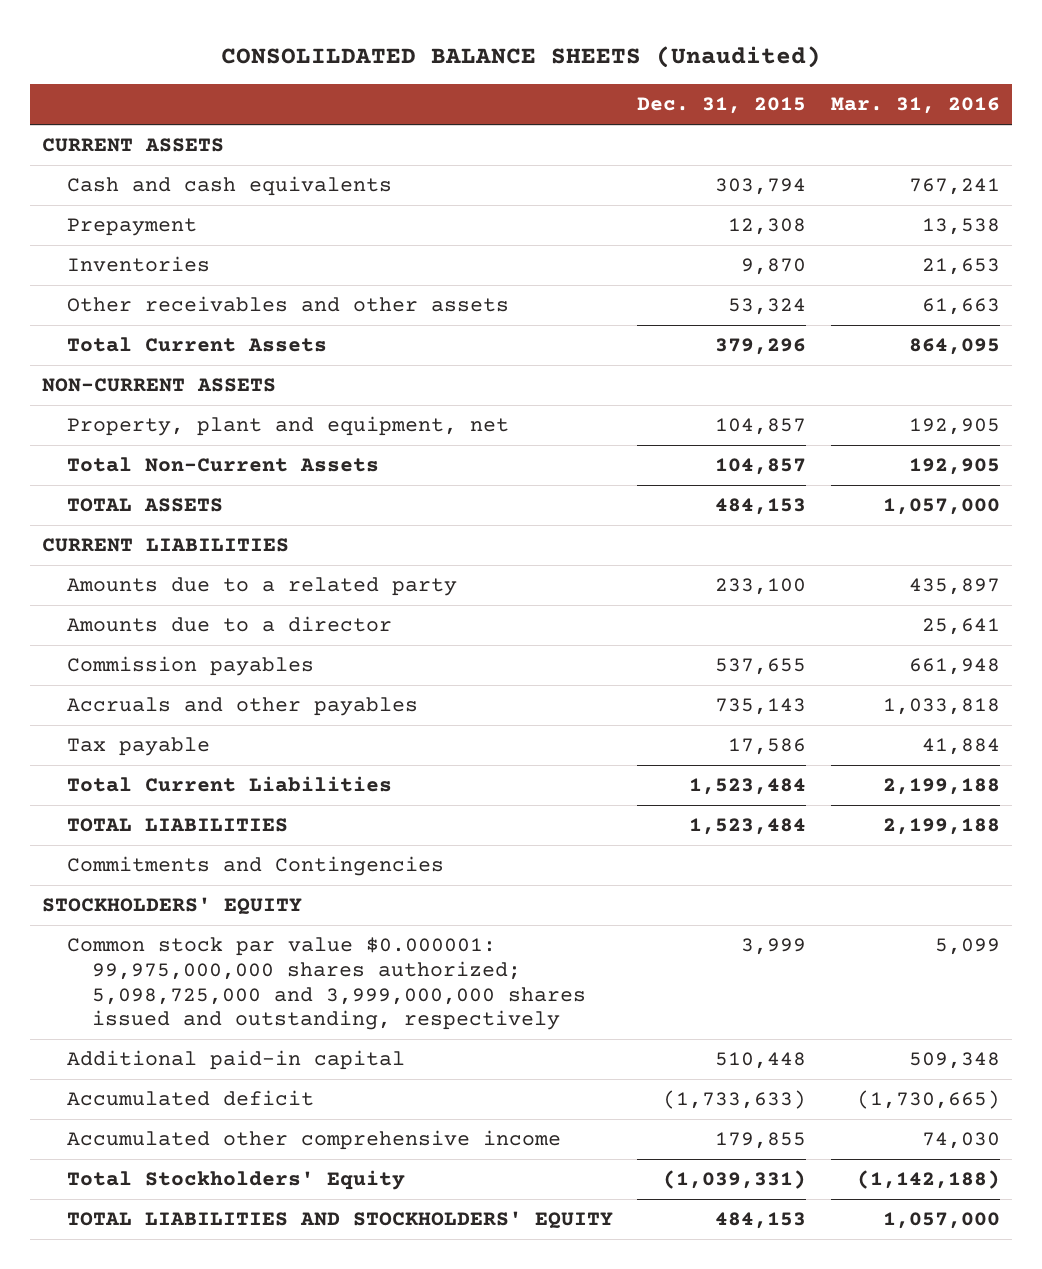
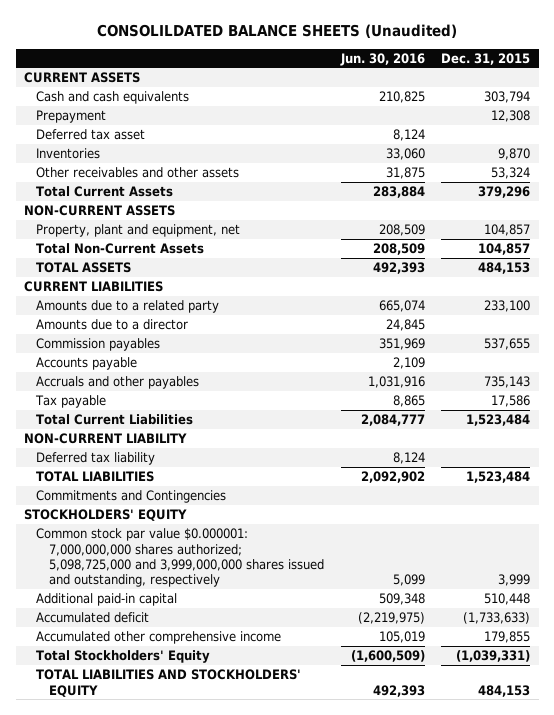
- | Dec. 31, 2015 | Mar. 31, 2016
+ | Jun. 30, 2016 | Dec. 31, 2015
+ Deferred tax asset | 8,124 |
+ Accounts payable | 2,109 |
+ NON-CURRENT LIABILITY
+ Deferred tax liability | 8,124 |
- Common stock par value $0.000001: 99,975,000,000 shares authorized; 5,098,725,000 and 3,999,000,000 shares issued and outstanding, respectively | 3,999 | 5,099
+ Common stock par value $0.000001: 7,000,000,000 shares authorized; 5,098,725,000 and 3,999,000,000 shares issued and outstanding, respectively | 5,099 | 3,999

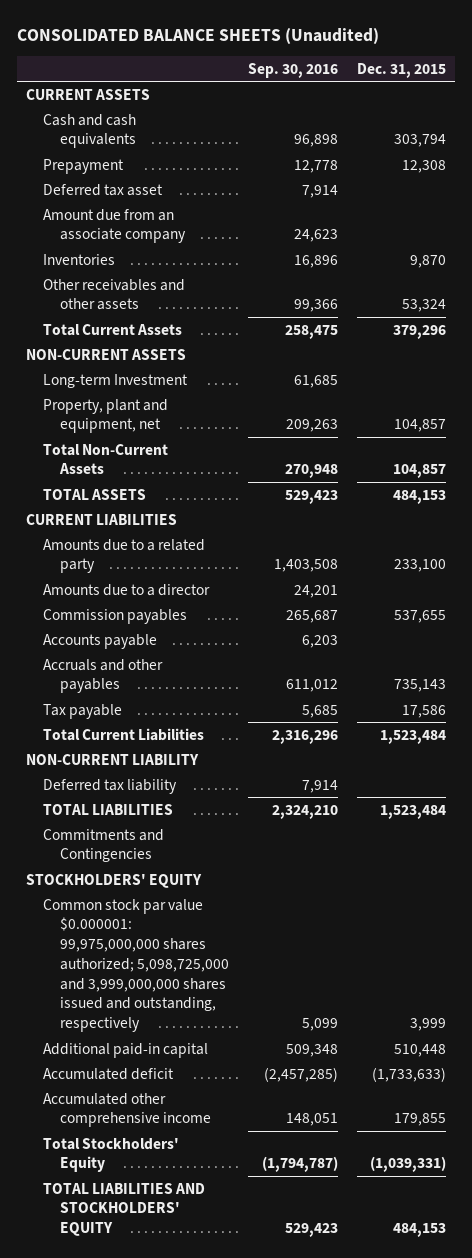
- CONSOLILDATED BALANCE SHEETS (Unaudited)
+ CONSOLIDATED BALANCE SHEETS (Unaudited)
- | Jun. 30, 2016 | Dec. 31, 2015
+ | Sep. 30, 2016 | Dec. 31, 2015
+ Amount due from an associate company | 24,623 |
+ Long-term Investment | 61,685 |
- Common stock par value $0.000001: 7,000,000,000 shares authorized; 5,098,725,000 and 3,999,000,000 shares issued and outstanding, respectively | 5,099 | 3,999
+ Common stock par value $0.000001: 99,975,000,000 shares authorized; 5,098,725,000 and 3,999,000,000 shares issued and outstanding, respectively | 5,099 | 3,999

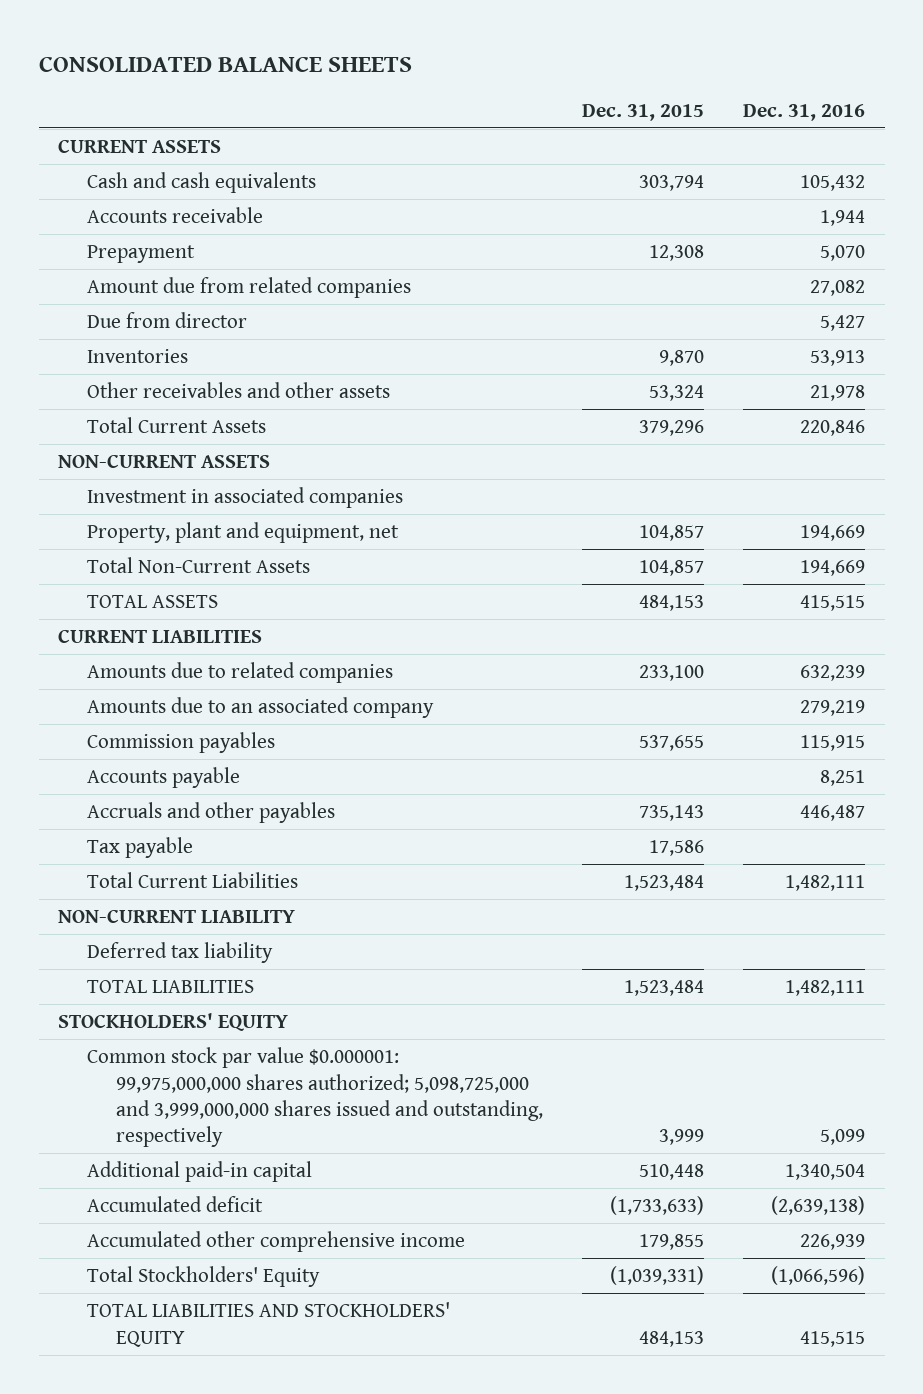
- CONSOLIDATED BALANCE SHEETS (Unaudited)
+ CONSOLIDATED BALANCE SHEETS
- | Sep. 30, 2016 | Dec. 31, 2015
+ | Dec. 31, 2015 | Dec. 31, 2016
+ Accounts receivable | | 1,944
- Deferred tax asset | 7,914 |
- Amount due from an associate company | 24,623 |
+ Amount due from related companies | | 27,082
+ Due from director | | 5,427
- Long-term Investment | 61,685 |
+ Investment in associated companies
- Amounts due to a related party | 1,403,508 | 233,100
- Amounts due to a director | 24,201 |
+ Amounts due to related companies | 233,100 | 632,239
+ Amounts due to an associated company | | 279,219
- Commitments and Contingencies

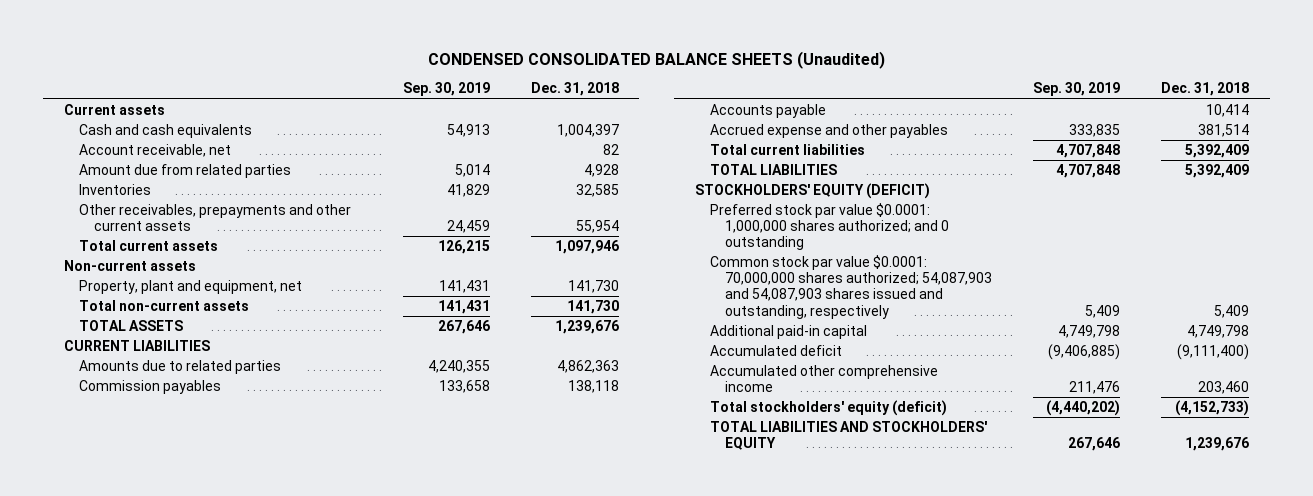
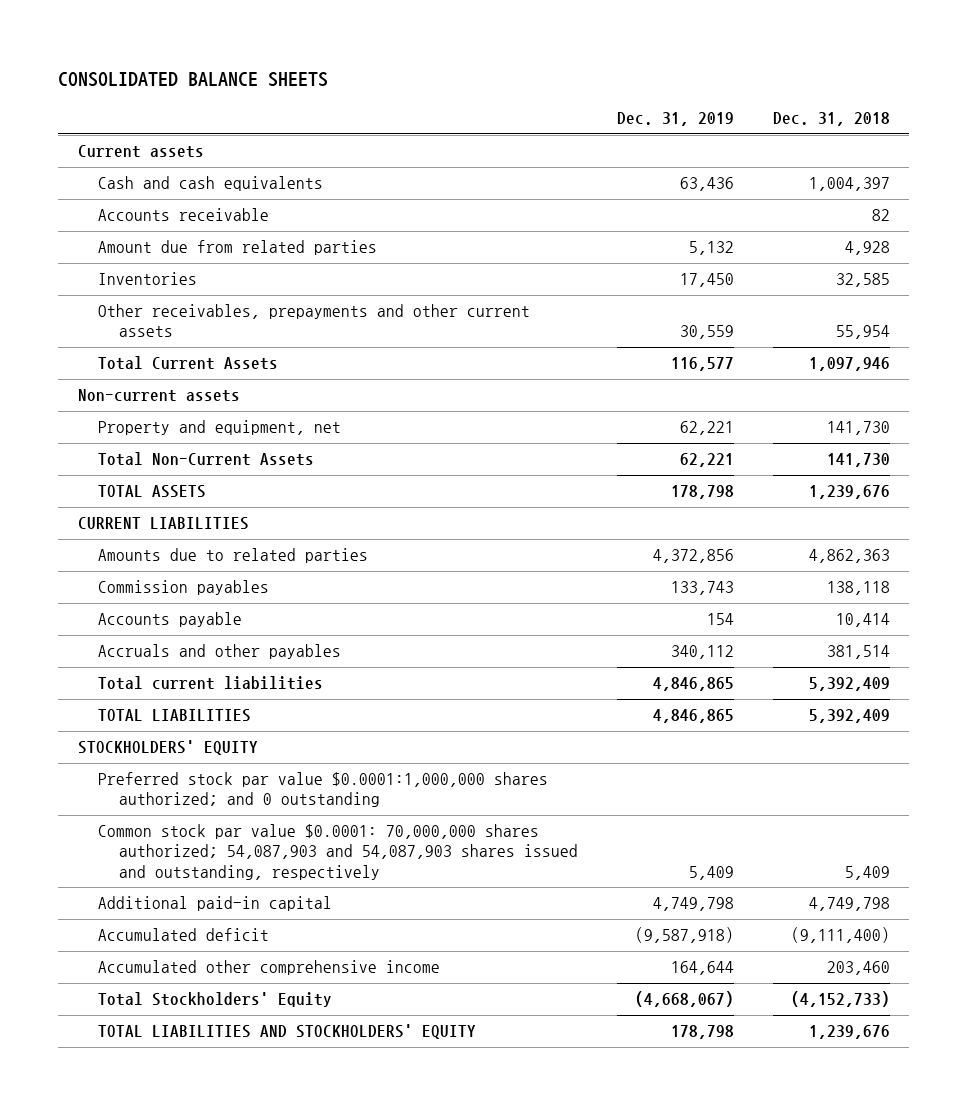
- CONDENSED CONSOLIDATED BALANCE SHEETS (Unaudited)
+ CONSOLIDATED BALANCE SHEETS
- | Sep. 30, 2019 | Dec. 31, 2018
+ | Dec. 31, 2019 | Dec. 31, 2018
- Account receivable, net | | 82
+ Accounts receivable | | 82
- Total current assets | 126,215 | 1,097,946
+ Total Current Assets | 116,577 | 1,097,946
- Property, plant and equipment, net | 141,431 | 141,730
- Total non-current assets | 141,431 | 141,730
+ Property and equipment, net | 62,221 | 141,730
+ Total Non-Current Assets | 62,221 | 141,730
- Accrued expense and other payables | 333,835 | 381,514
+ Accruals and other payables | 340,112 | 381,514
- STOCKHOLDERS' EQUITY (DEFICIT)
- Preferred stock par value $0.0001: 1,000,000 shares authorized; and 0 outstanding
+ STOCKHOLDERS' EQUITY
+ Preferred stock par value $0.0001:1,000,000 shares authorized; and 0 outstanding
- Total stockholders' equity (deficit) | (4,440,202) | (4,152,733)
+ Total Stockholders' Equity | (4,668,067) | (4,152,733)

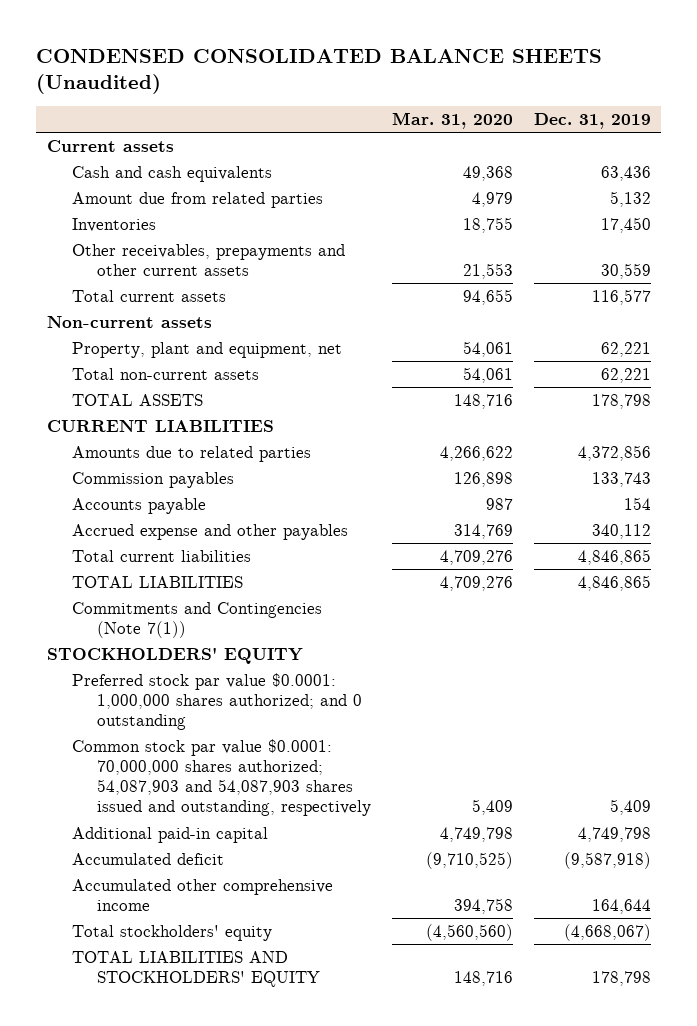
- CONSOLIDATED BALANCE SHEETS
+ CONDENSED CONSOLIDATED BALANCE SHEETS (Unaudited)
- | Dec. 31, 2019 | Dec. 31, 2018
+ | Mar. 31, 2020 | Dec. 31, 2019
- Accounts receivable | | 82
- Total Current Assets | 116,577 | 1,097,946
+ Total current assets | 94,655 | 116,577
- Property and equipment, net | 62,221 | 141,730
- Total Non-Current Assets | 62,221 | 141,730
+ Property, plant and equipment, net | 54,061 | 62,221
+ Total non-current assets | 54,061 | 62,221
- Accruals and other payables | 340,112 | 381,514
+ Accrued expense and other payables | 314,769 | 340,112
+ Commitments and Contingencies (Note 7(1))
- Preferred stock par value $0.0001:1,000,000 shares authorized; and 0 outstanding
+ Preferred stock par value $0.0001: 1,000,000 shares authorized; and 0 outstanding
- Total Stockholders' Equity | (4,668,067) | (4,152,733)
+ Total stockholders' equity | (4,560,560) | (4,668,067)

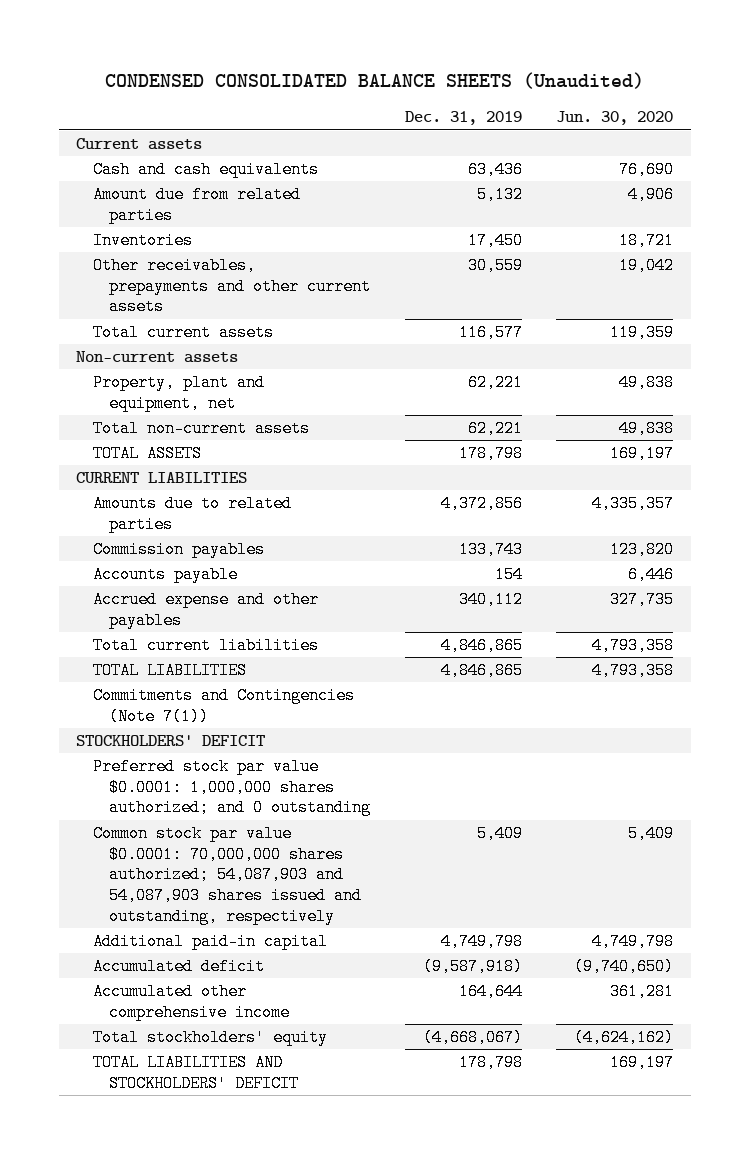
- | Mar. 31, 2020 | Dec. 31, 2019
+ | Dec. 31, 2019 | Jun. 30, 2020
- STOCKHOLDERS' EQUITY
+ STOCKHOLDERS' DEFICIT
- TOTAL LIABILITIES AND STOCKHOLDERS' EQUITY | 148,716 | 178,798
+ TOTAL LIABILITIES AND STOCKHOLDERS' DEFICIT | 178,798 | 169,197

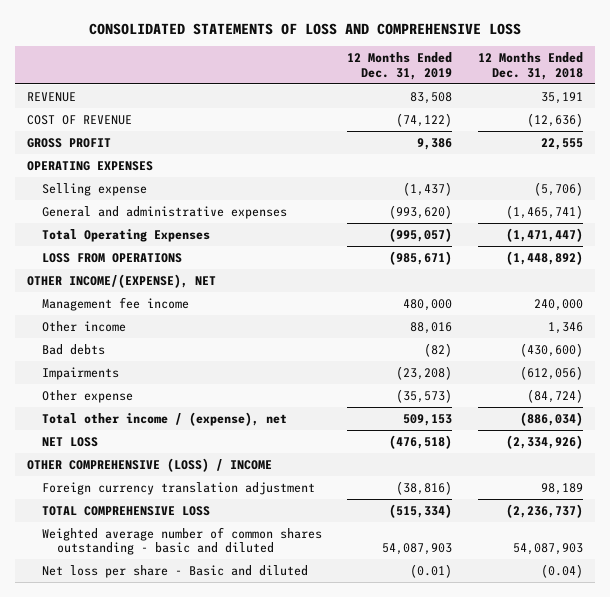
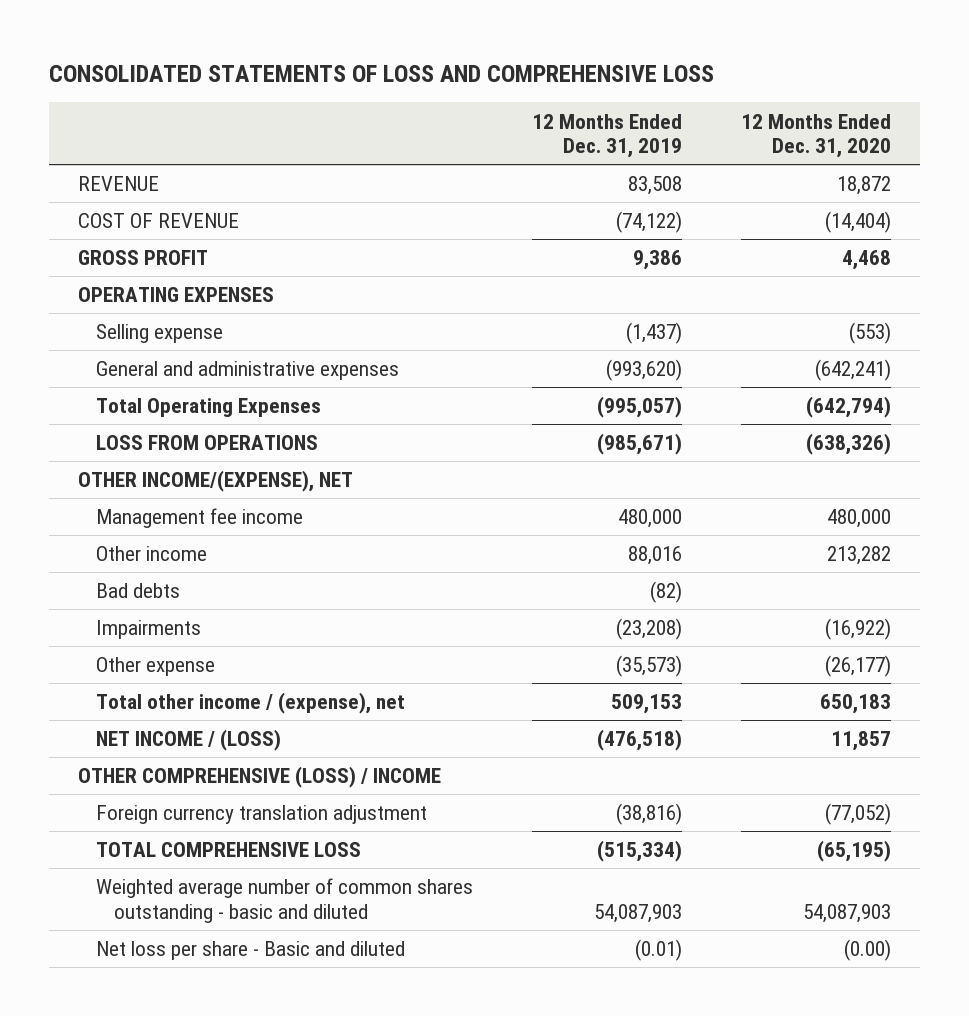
- | 12 Months Ended Dec. 31, 2019 | 12 Months Ended Dec. 31, 2018
+ | 12 Months Ended Dec. 31, 2019 | 12 Months Ended Dec. 31, 2020
- NET LOSS | (476,518) | (2,334,926)
+ NET INCOME / (LOSS) | (476,518) | 11,857

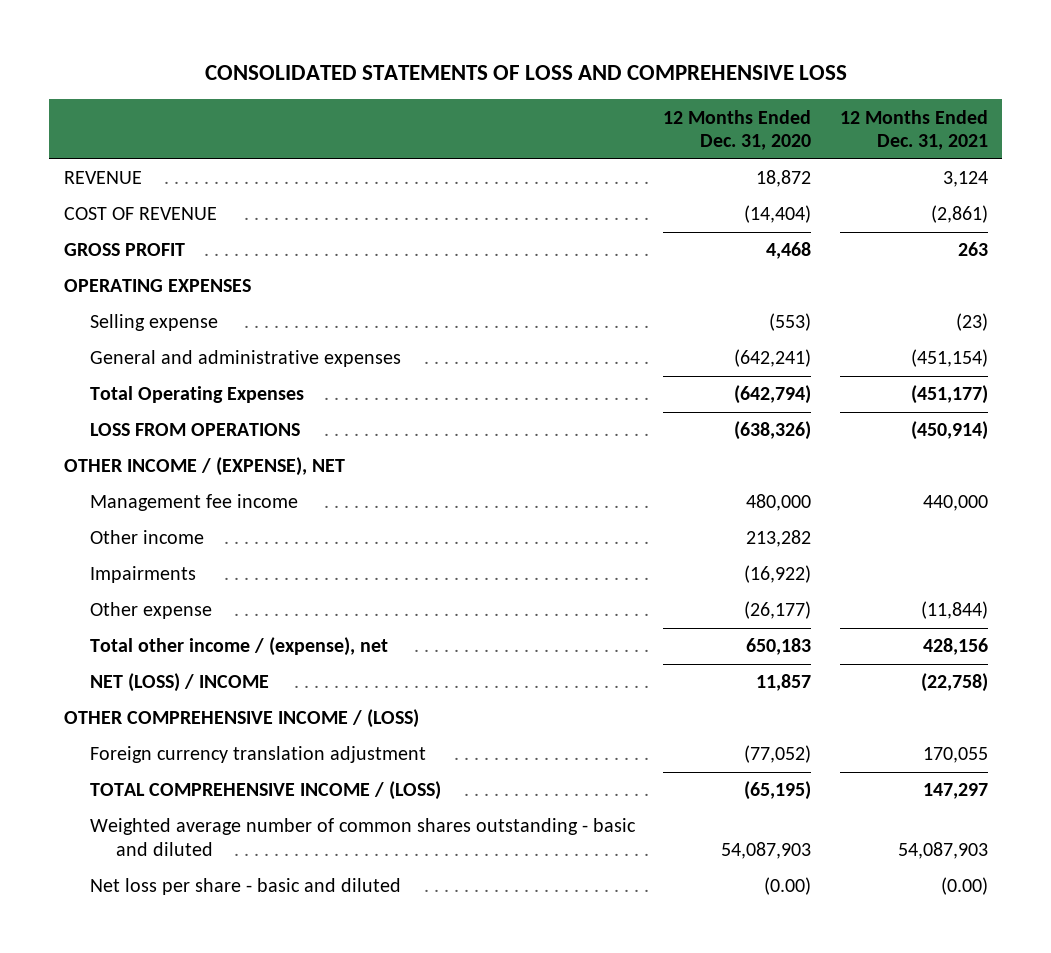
- | 12 Months Ended Dec. 31, 2019 | 12 Months Ended Dec. 31, 2020
+ | 12 Months Ended Dec. 31, 2020 | 12 Months Ended Dec. 31, 2021
- OTHER INCOME/(EXPENSE), NET
+ OTHER INCOME / (EXPENSE), NET
- Bad debts | (82) |
- NET INCOME / (LOSS) | (476,518) | 11,857
- OTHER COMPREHENSIVE (LOSS) / INCOME
+ NET (LOSS) / INCOME | 11,857 | (22,758)
+ OTHER COMPREHENSIVE INCOME / (LOSS)
- TOTAL COMPREHENSIVE LOSS | (515,334) | (65,195)
+ TOTAL COMPREHENSIVE INCOME / (LOSS) | (65,195) | 147,297
- Net loss per share - Basic and diluted | (0.01) | (0.00)
+ Net loss per share - basic and diluted | (0.00) | (0.00)

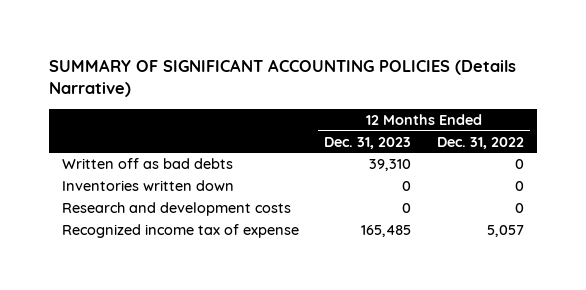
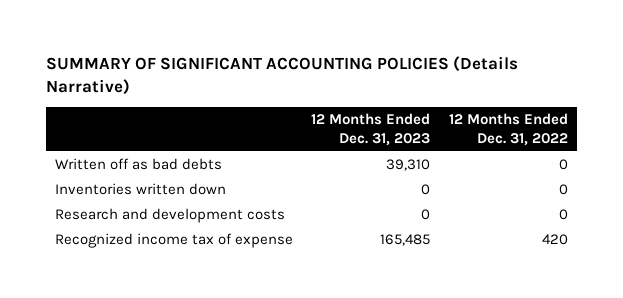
- Recognized income tax of expense | 165,485 | 5,057
+ Recognized income tax of expense | 165,485 | 420

